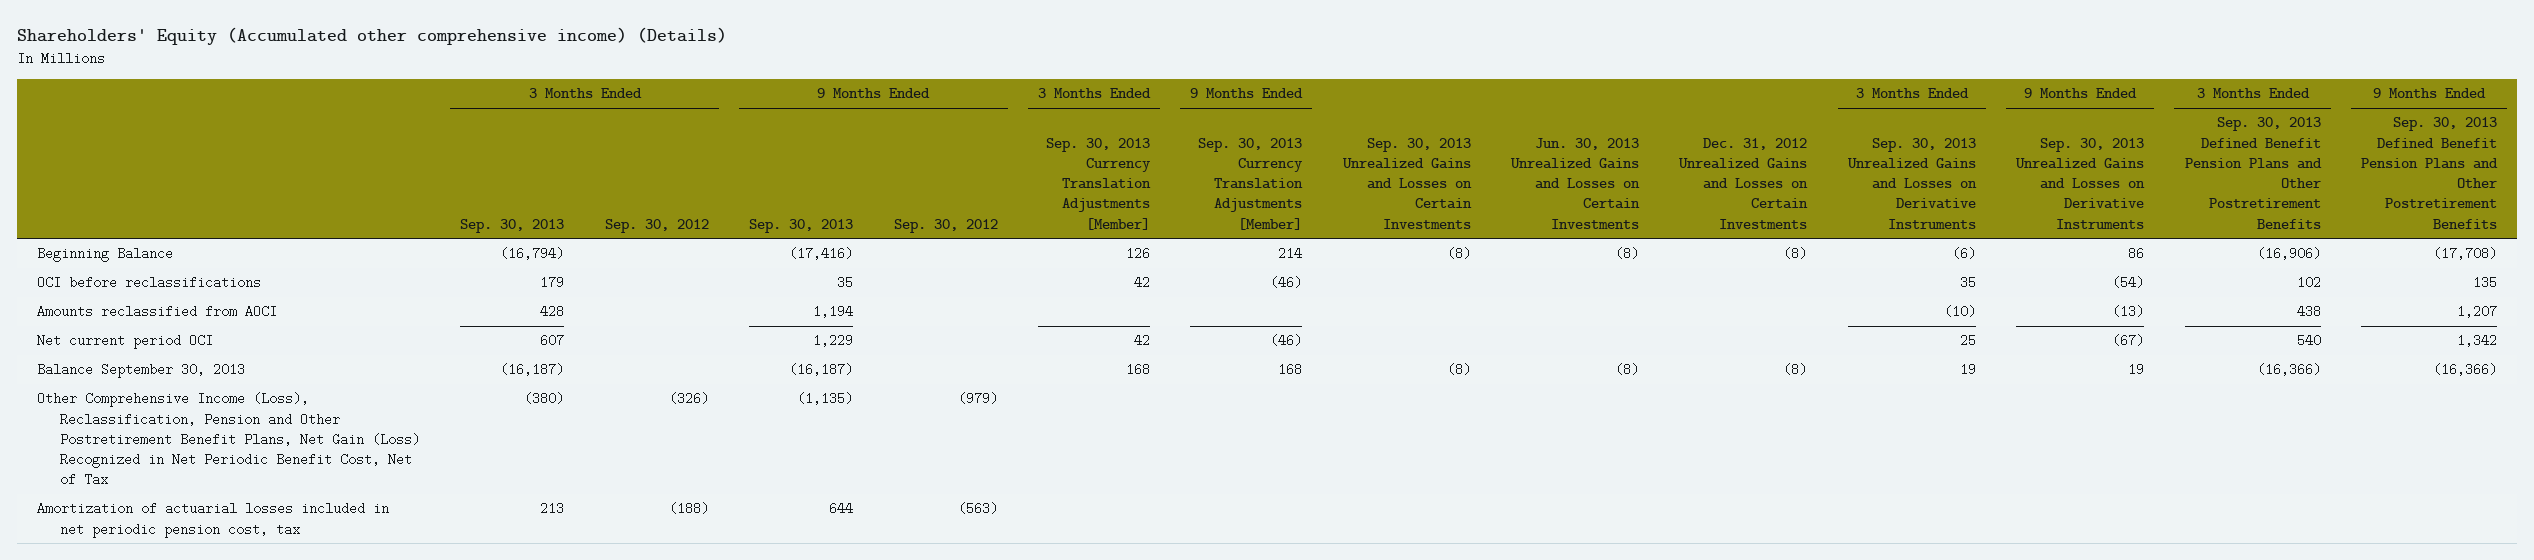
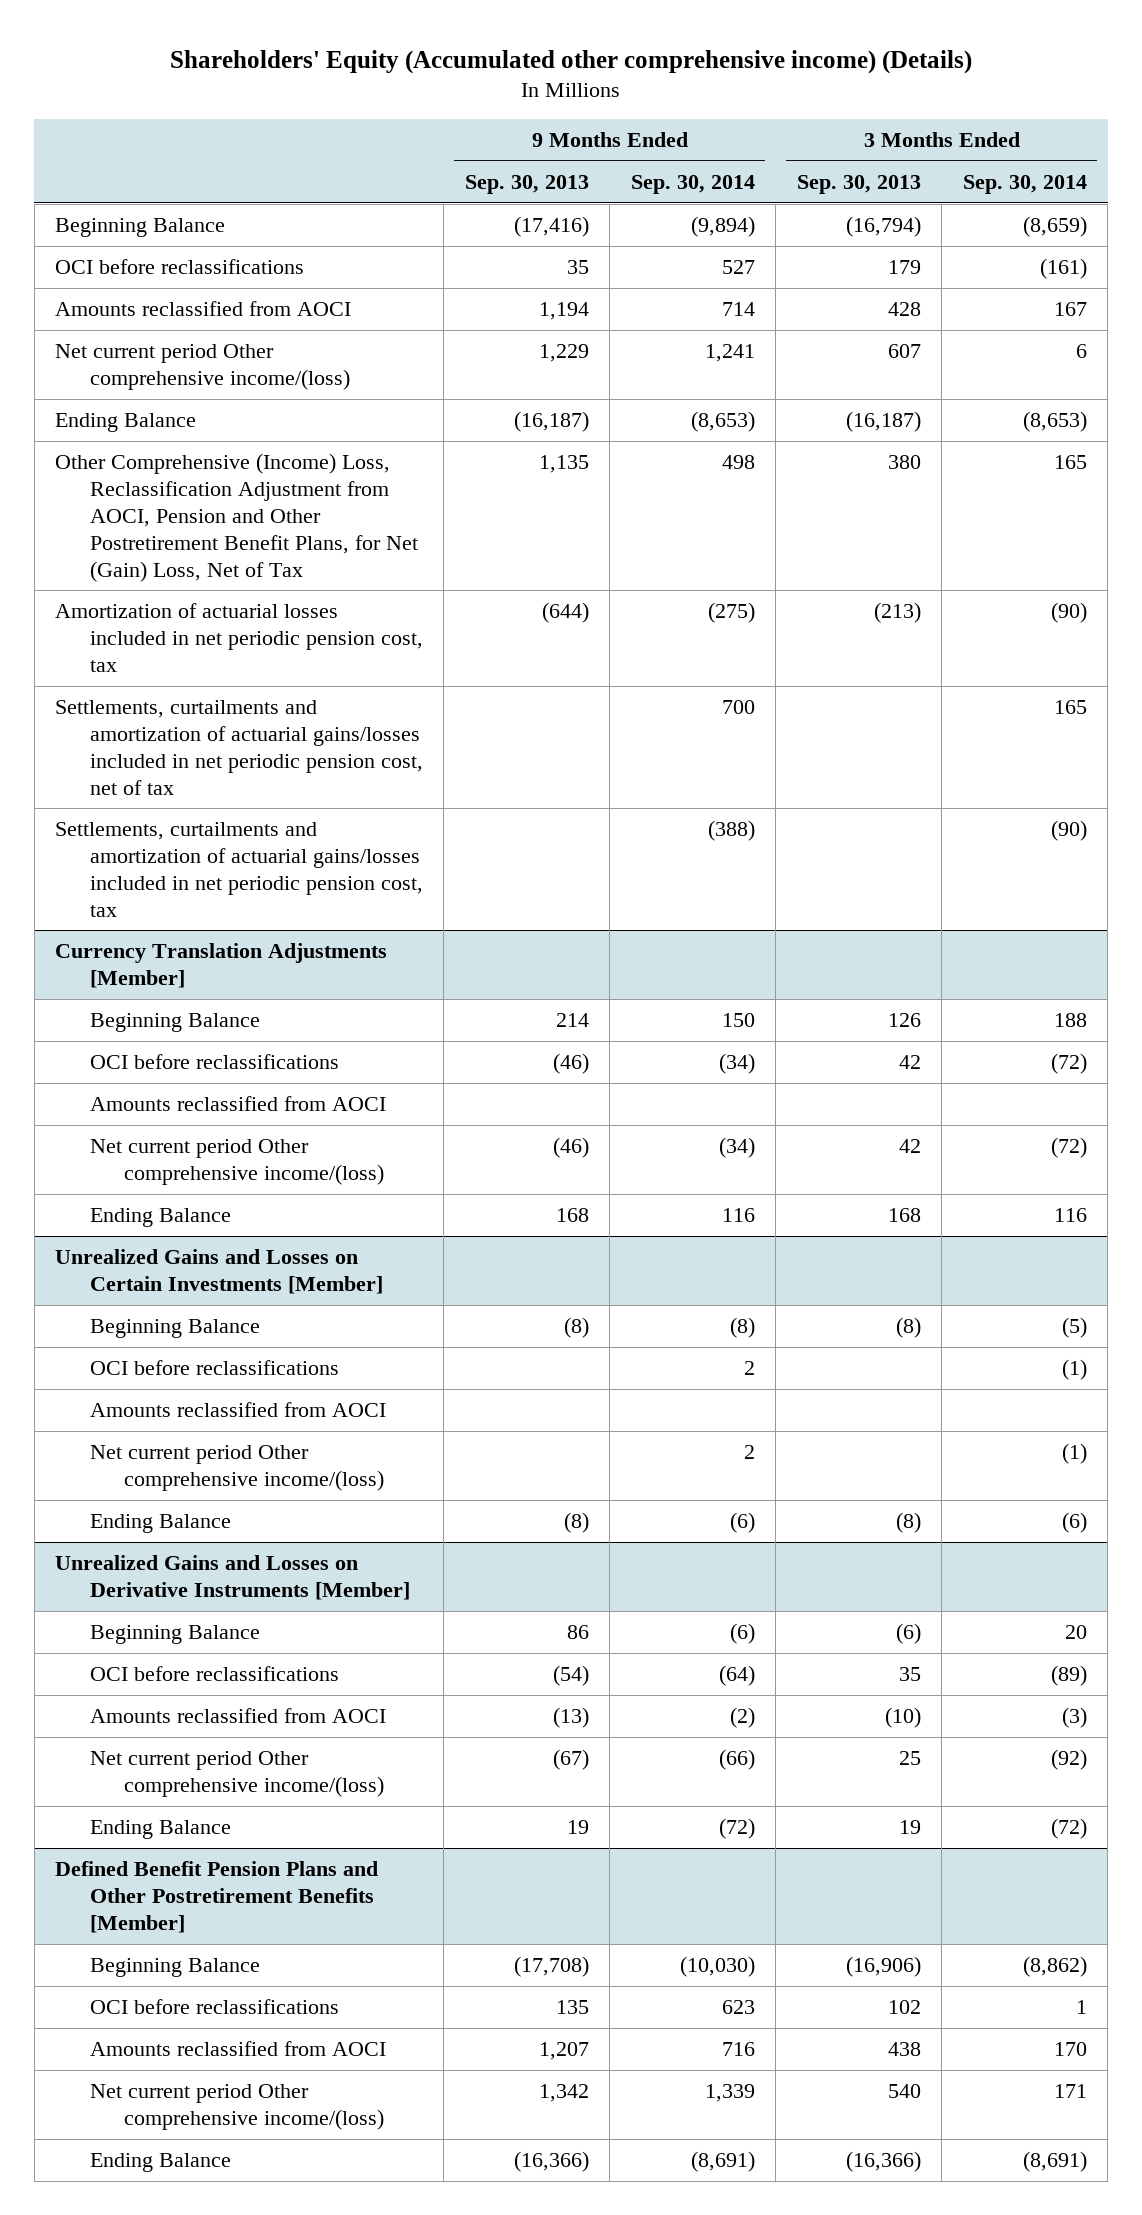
- | 3 Months Ended Sep. 30, 2013 | 3 Months Ended Sep. 30, 2012 | 9 Months Ended Sep. 30, 2013 | 9 Months Ended Sep. 30, 2012 | 3 Months Ended Sep. 30, 2013 Currency Translation Adjustments [Member] | 9 Months Ended Sep. 30, 2013 Currency Translation Adjustments [Member] | Sep. 30, 2013 Unrealized Gains and Losses on Certain Investments | Jun. 30, 2013 Unrealized Gains and Losses on Certain Investments | Dec. 31, 2012 Unrealized Gains and Losses on Certain Investments | 3 Months Ended Sep. 30, 2013 Unrealized Gains and Losses on Derivative Instruments | 9 Months Ended Sep. 30, 2013 Unrealized Gains and Losses on Derivative Instruments | 3 Months Ended Sep. 30, 2013 Defined Benefit Pension Plans and Other Postretirement Benefits | 9 Months Ended Sep. 30, 2013 Defined Benefit Pension Plans and Other Postretirement Benefits
+ | 9 Months Ended Sep. 30, 2013 | 9 Months Ended Sep. 30, 2014 | 3 Months Ended Sep. 30, 2013 | 3 Months Ended Sep. 30, 2014
- Net current period OCI | 607 | | 1,229 | | 42 | (46) | | | | 25 | (67) | 540 | 1,342
- Balance September 30, 2013 | (16,187) | | (16,187) | | 168 | 168 | (8) | (8) | (8) | 19 | 19 | (16,366) | (16,366)
- Other Comprehensive Income (Loss), Reclassification, Pension and Other Postretirement Benefit Plans, Net Gain (Loss) Recognized in Net Periodic Benefit Cost, Net of Tax | (380) | (326) | (1,135) | (979) | | | | | | | | |
- Amortization of actuarial losses included in net periodic pension cost, tax | 213 | (188) | 644 | (563) | | | | | | | | |
+ Net current period Other comprehensive income/(loss) | 1,229 | 1,241 | 607 | 6
+ Ending Balance | (16,187) | (8,653) | (16,187) | (8,653)
+ Other Comprehensive (Income) Loss, Reclassification Adjustment from AOCI, Pension and Other Postretirement Benefit Plans, for Net (Gain) Loss, Net of Tax | 1,135 | 498 | 380 | 165
+ Amortization of actuarial losses included in net periodic pension cost, tax | (644) | (275) | (213) | (90)
+ Settlements, curtailments and amortization of actuarial gains/losses included in net periodic pension cost, net of tax | | 700 | | 165
+ Settlements, curtailments and amortization of actuarial gains/losses included in net periodic pension cost, tax | | (388) | | (90)
+ Currency Translation Adjustments [Member]
+ Beginning Balance | 214 | 150 | 126 | 188
+ OCI before reclassifications | (46) | (34) | 42 | (72)
+ Amounts reclassified from AOCI
+ Net current period Other comprehensive income/(loss) | (46) | (34) | 42 | (72)
+ Ending Balance | 168 | 116 | 168 | 116
+ Unrealized Gains and Losses on Certain Investments [Member]
+ Beginning Balance | (8) | (8) | (8) | (5)
+ OCI before reclassifications | | 2 | | (1)
+ Amounts reclassified from AOCI
+ Net current period Other comprehensive income/(loss) | | 2 | | (1)
+ Ending Balance | (8) | (6) | (8) | (6)
+ Unrealized Gains and Losses on Derivative Instruments [Member]
+ Beginning Balance | 86 | (6) | (6) | 20
+ OCI before reclassifications | (54) | (64) | 35 | (89)
+ Amounts reclassified from AOCI | (13) | (2) | (10) | (3)
+ Net current period Other comprehensive income/(loss) | (67) | (66) | 25 | (92)
+ Ending Balance | 19 | (72) | 19 | (72)
+ Defined Benefit Pension Plans and Other Postretirement Benefits [Member]
+ Beginning Balance | (17,708) | (10,030) | (16,906) | (8,862)
+ OCI before reclassifications | 135 | 623 | 102 | 1
+ Amounts reclassified from AOCI | 1,207 | 716 | 438 | 170
+ Net current period Other comprehensive income/(loss) | 1,342 | 1,339 | 540 | 171
+ Ending Balance | (16,366) | (8,691) | (16,366) | (8,691)

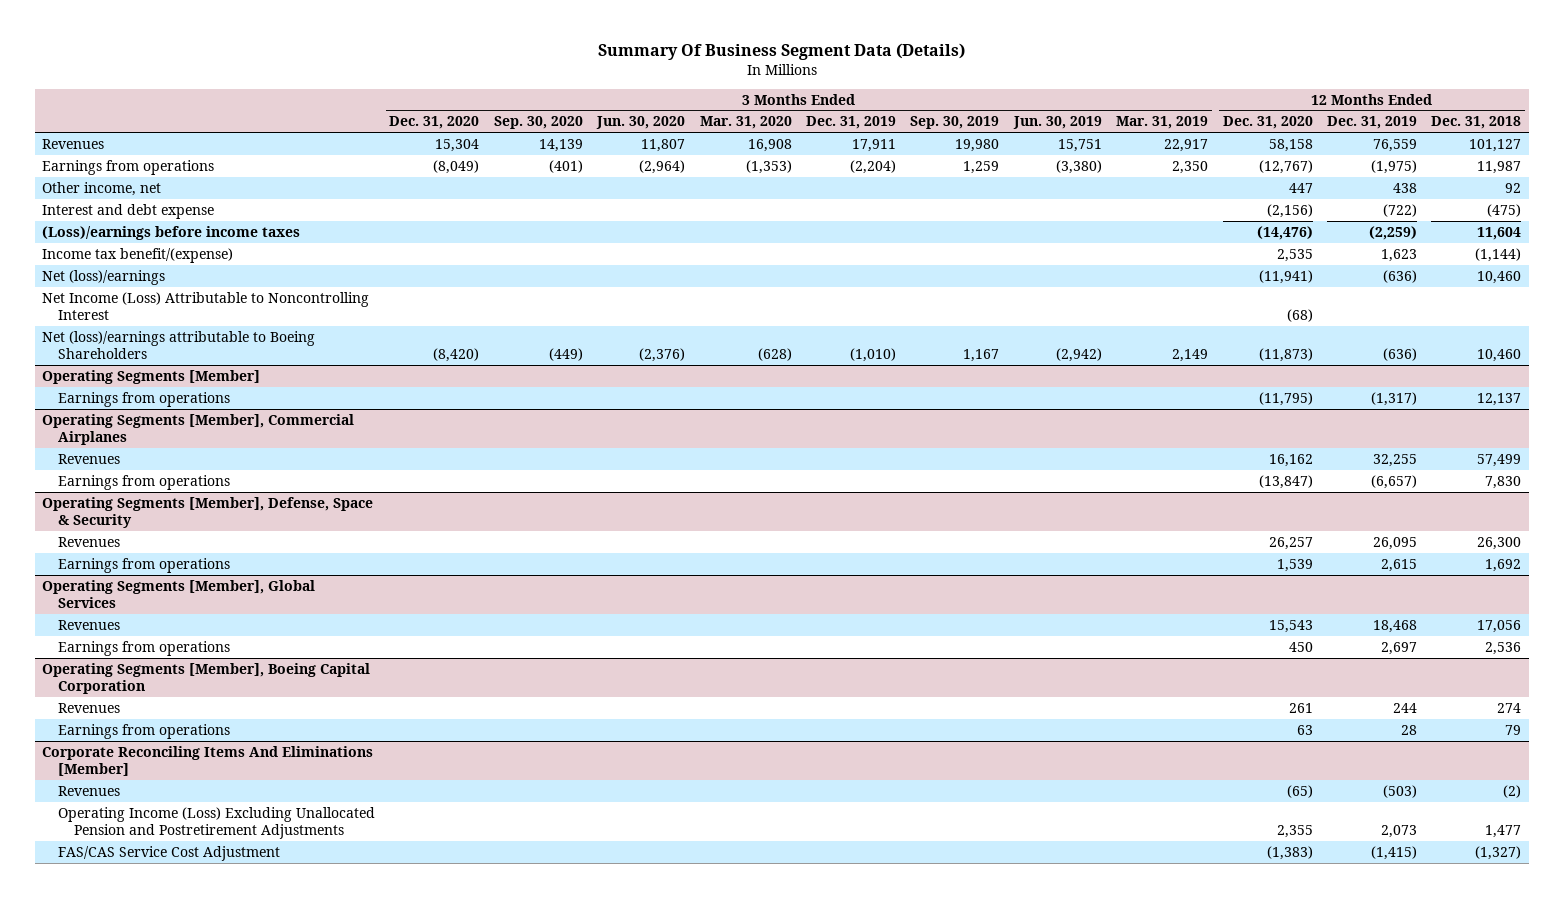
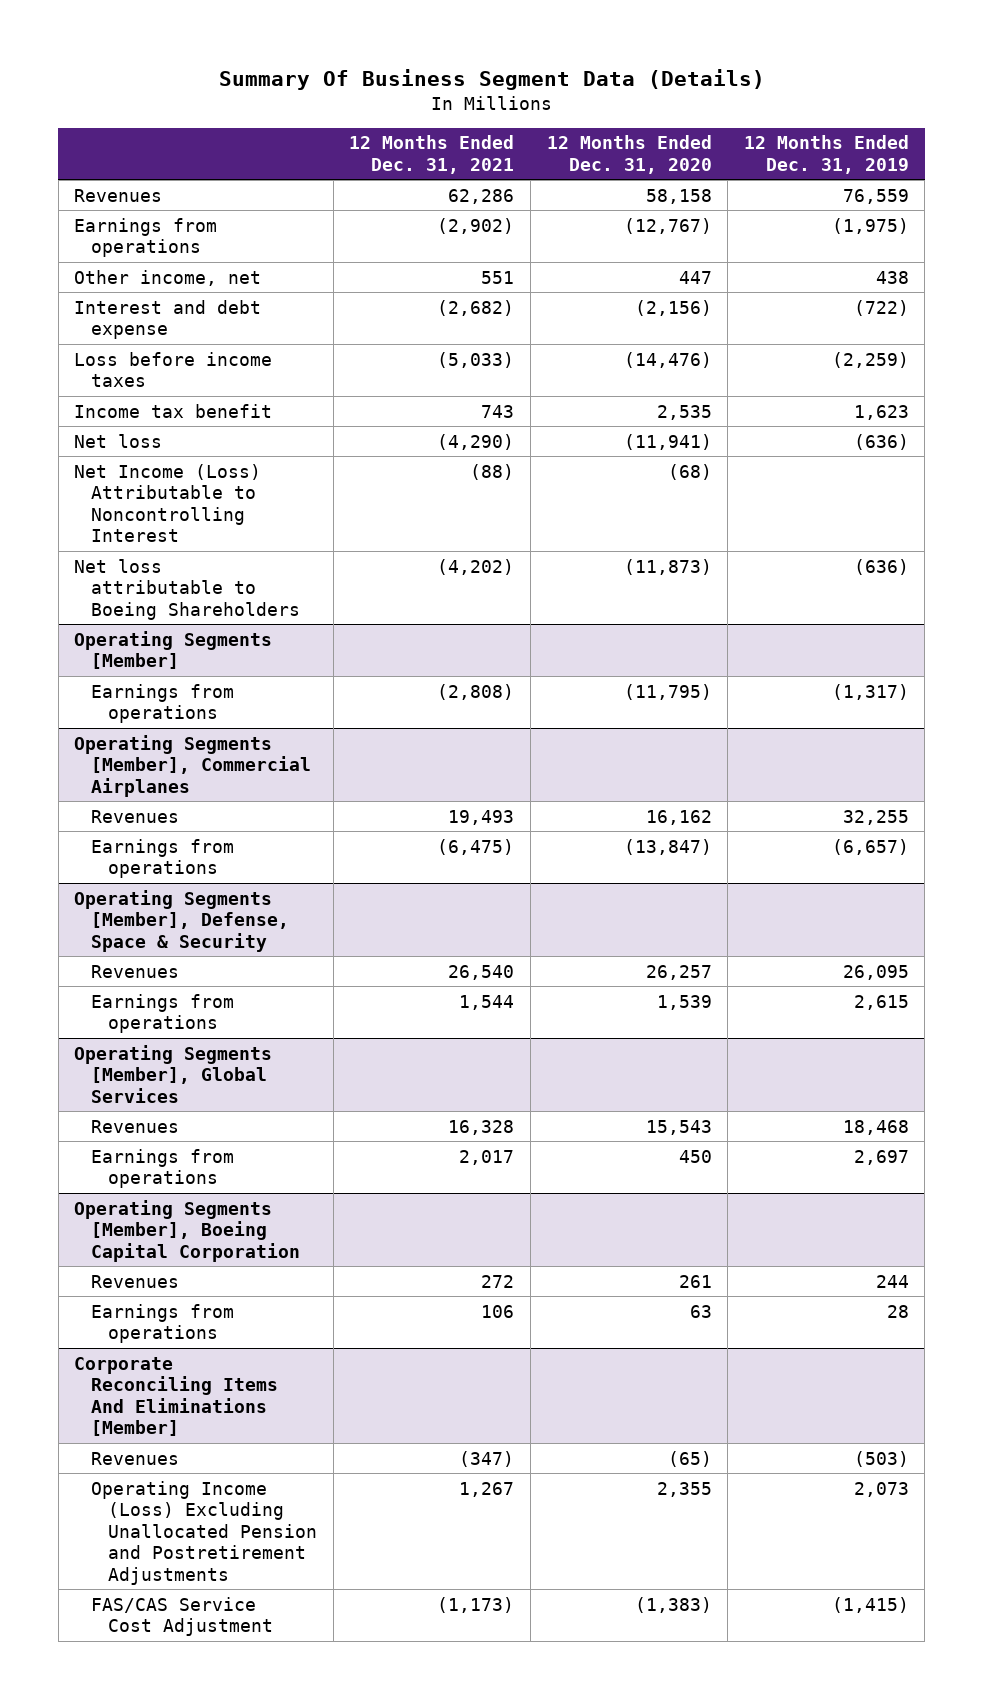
- | 3 Months Ended Dec. 31, 2020 | 3 Months Ended Sep. 30, 2020 | 3 Months Ended Jun. 30, 2020 | 3 Months Ended Mar. 31, 2020 | 3 Months Ended Dec. 31, 2019 | 3 Months Ended Sep. 30, 2019 | 3 Months Ended Jun. 30, 2019 | 3 Months Ended Mar. 31, 2019 | 12 Months Ended Dec. 31, 2020 | 12 Months Ended Dec. 31, 2019 | 12 Months Ended Dec. 31, 2018
+ | 12 Months Ended Dec. 31, 2021 | 12 Months Ended Dec. 31, 2020 | 12 Months Ended Dec. 31, 2019
- (Loss)/earnings before income taxes | | | | | | | | | (14,476) | (2,259) | 11,604
- Income tax benefit/(expense) | | | | | | | | | 2,535 | 1,623 | (1,144)
- Net (loss)/earnings | | | | | | | | | (11,941) | (636) | 10,460
+ Loss before income taxes | (5,033) | (14,476) | (2,259)
+ Income tax benefit | 743 | 2,535 | 1,623
+ Net loss | (4,290) | (11,941) | (636)
- Net (loss)/earnings attributable to Boeing Shareholders | (8,420) | (449) | (2,376) | (628) | (1,010) | 1,167 | (2,942) | 2,149 | (11,873) | (636) | 10,460
+ Net loss attributable to Boeing Shareholders | (4,202) | (11,873) | (636)

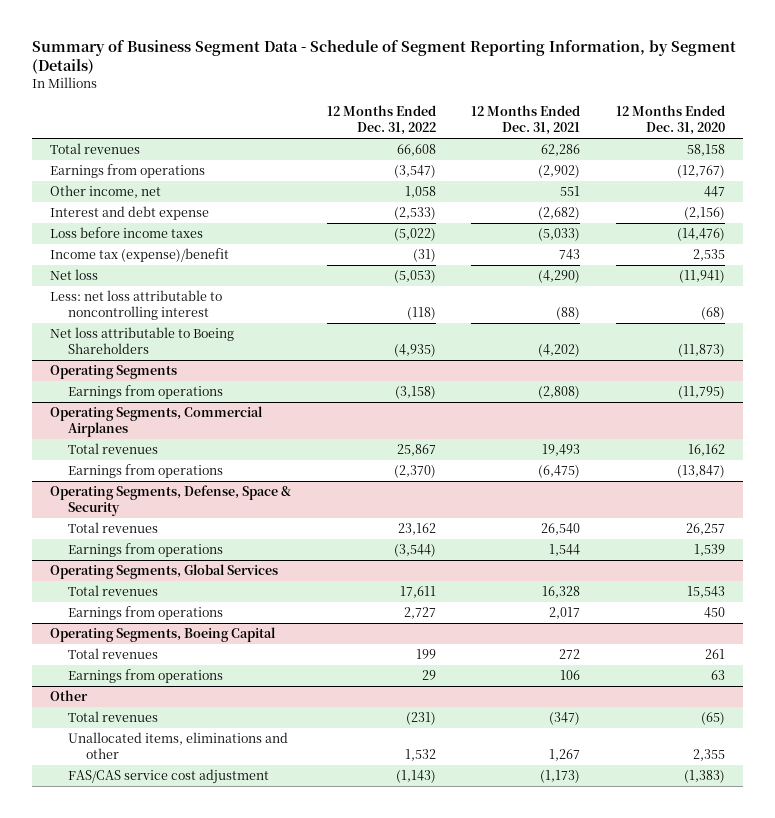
- Summary Of Business Segment Data (Details)
+ Summary of Business Segment Data - Schedule of Segment Reporting Information, by Segment (Details)
- | 12 Months Ended Dec. 31, 2021 | 12 Months Ended Dec. 31, 2020 | 12 Months Ended Dec. 31, 2019
+ | 12 Months Ended Dec. 31, 2022 | 12 Months Ended Dec. 31, 2021 | 12 Months Ended Dec. 31, 2020
- Revenues | 62,286 | 58,158 | 76,559
+ Total revenues | 66,608 | 62,286 | 58,158
- Income tax benefit | 743 | 2,535 | 1,623
+ Income tax (expense)/benefit | (31) | 743 | 2,535
- Net Income (Loss) Attributable to Noncontrolling Interest | (88) | (68) |
+ Less: net loss attributable to noncontrolling interest | (118) | (88) | (68)
- Operating Segments [Member]
+ Operating Segments
- Operating Segments [Member], Commercial Airplanes
- Revenues | 19,493 | 16,162 | 32,255
+ Operating Segments, Commercial Airplanes
+ Total revenues | 25,867 | 19,493 | 16,162
- Operating Segments [Member], Defense, Space & Security
- Revenues | 26,540 | 26,257 | 26,095
+ Operating Segments, Defense, Space & Security
+ Total revenues | 23,162 | 26,540 | 26,257
- Operating Segments [Member], Global Services
- Revenues | 16,328 | 15,543 | 18,468
+ Operating Segments, Global Services
+ Total revenues | 17,611 | 16,328 | 15,543
- Operating Segments [Member], Boeing Capital Corporation
- Revenues | 272 | 261 | 244
+ Operating Segments, Boeing Capital
+ Total revenues | 199 | 272 | 261
- Corporate Reconciling Items And Eliminations [Member]
- Revenues | (347) | (65) | (503)
- Operating Income (Loss) Excluding Unallocated Pension and Postretirement Adjustments | 1,267 | 2,355 | 2,073
- FAS/CAS Service Cost Adjustment | (1,173) | (1,383) | (1,415)
+ Other
+ Total revenues | (231) | (347) | (65)
+ Unallocated items, eliminations and other | 1,532 | 1,267 | 2,355
+ FAS/CAS service cost adjustment | (1,143) | (1,173) | (1,383)

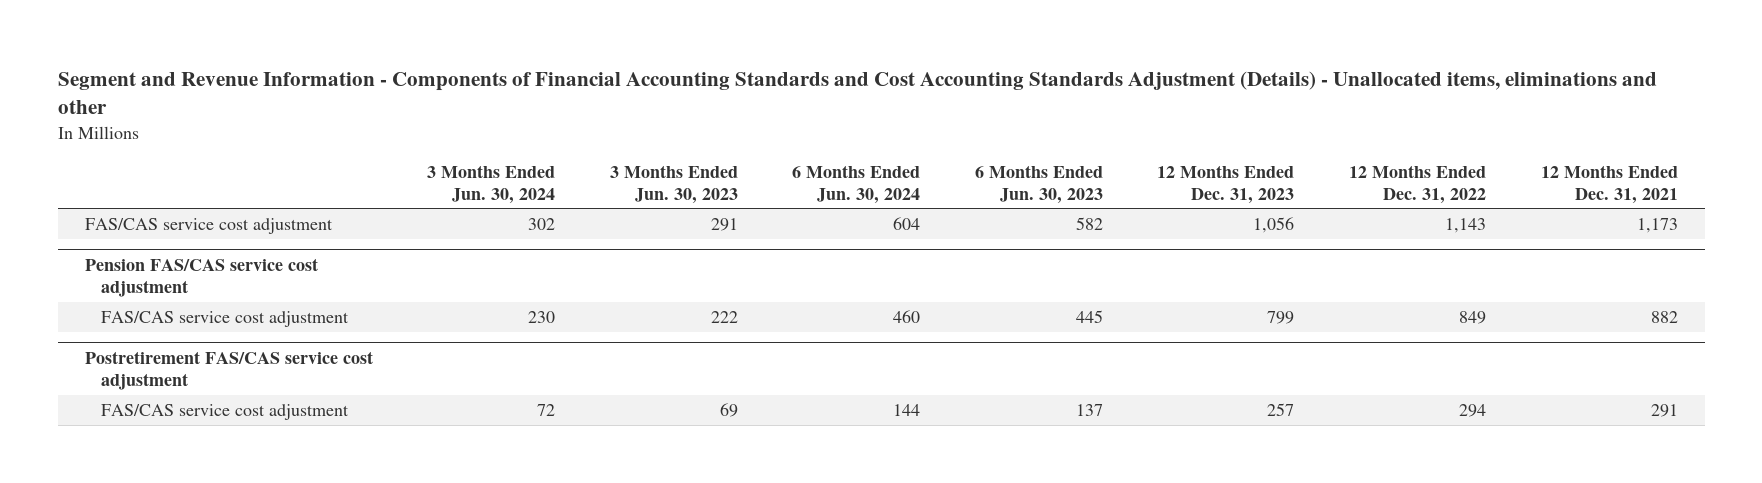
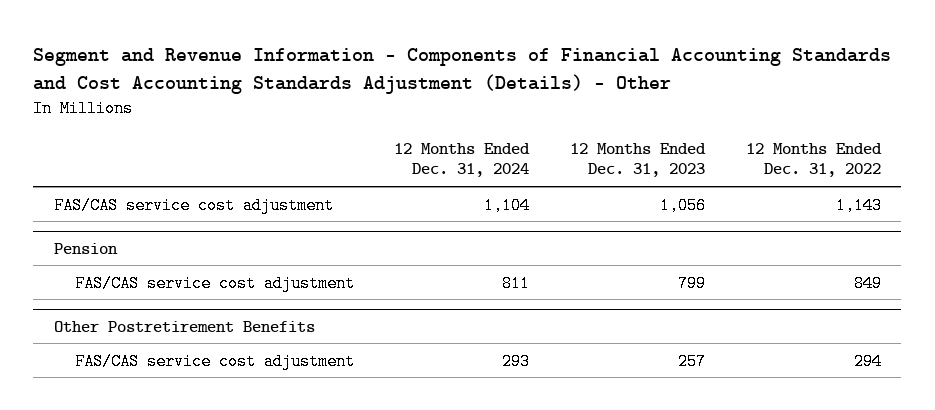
- Segment and Revenue Information - Components of Financial Accounting Standards and Cost Accounting Standards Adjustment (Details) - Unallocated items, eliminations and other
+ Segment and Revenue Information - Components of Financial Accounting Standards and Cost Accounting Standards Adjustment (Details) - Other
- | 3 Months Ended Jun. 30, 2024 | 3 Months Ended Jun. 30, 2023 | 6 Months Ended Jun. 30, 2024 | 6 Months Ended Jun. 30, 2023 | 12 Months Ended Dec. 31, 2023 | 12 Months Ended Dec. 31, 2022 | 12 Months Ended Dec. 31, 2021
+ | 12 Months Ended Dec. 31, 2024 | 12 Months Ended Dec. 31, 2023 | 12 Months Ended Dec. 31, 2022
- Pension FAS/CAS service cost adjustment
+ Pension
- Postretirement FAS/CAS service cost adjustment
+ Other Postretirement Benefits

